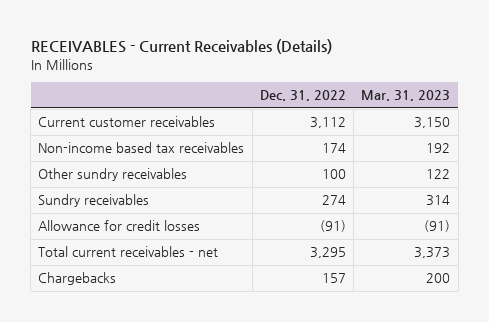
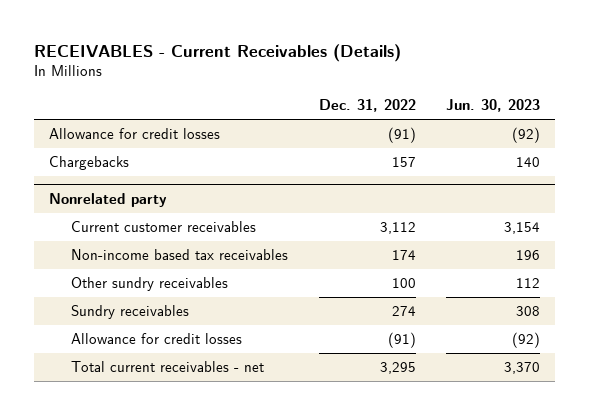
- | Dec. 31, 2022 | Mar. 31, 2023
+ | Dec. 31, 2022 | Jun. 30, 2023
+ Allowance for credit losses | (91) | (92)
moved up: Chargebacks | 157 | 140
+ Nonrelated party

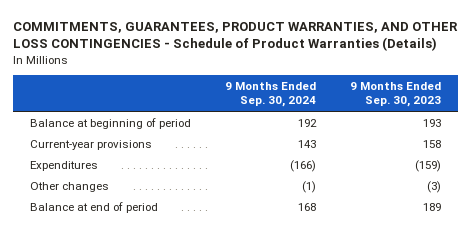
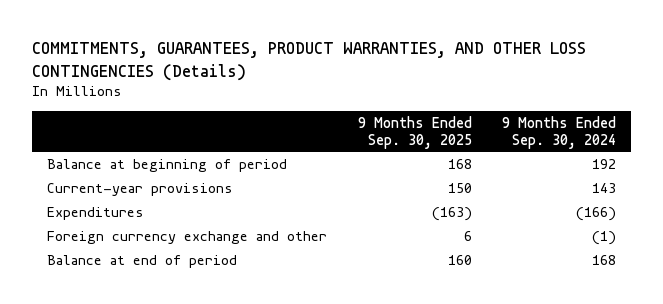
- COMMITMENTS, GUARANTEES, PRODUCT WARRANTIES, AND OTHER LOSS CONTINGENCIES - Schedule of Product Warranties (Details)
+ COMMITMENTS, GUARANTEES, PRODUCT WARRANTIES, AND OTHER LOSS CONTINGENCIES (Details)
- | 9 Months Ended Sep. 30, 2024 | 9 Months Ended Sep. 30, 2023
+ | 9 Months Ended Sep. 30, 2025 | 9 Months Ended Sep. 30, 2024
- Other changes | (1) | (3)
+ Foreign currency exchange and other | 6 | (1)

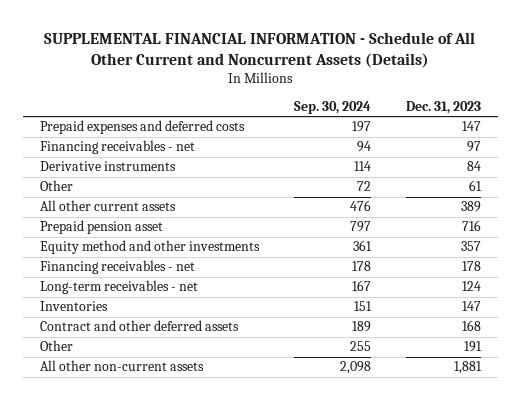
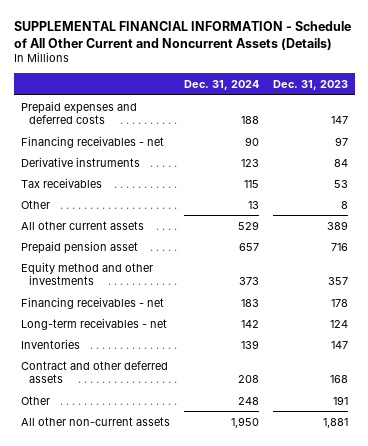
- | Sep. 30, 2024 | Dec. 31, 2023
+ | Dec. 31, 2024 | Dec. 31, 2023
- Other | 72 | 61
+ Tax receivables | 115 | 53
+ Other | 13 | 8

